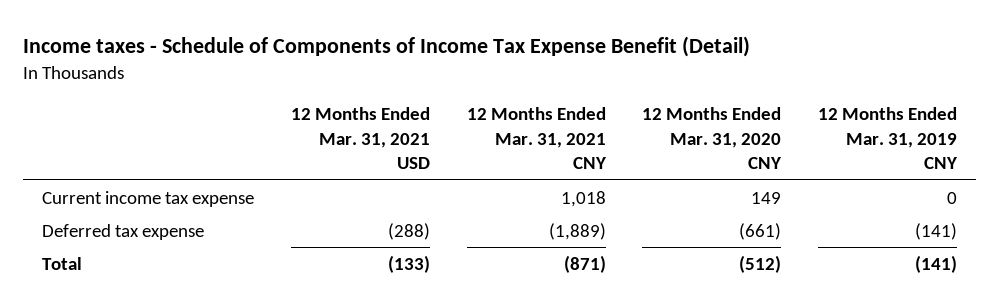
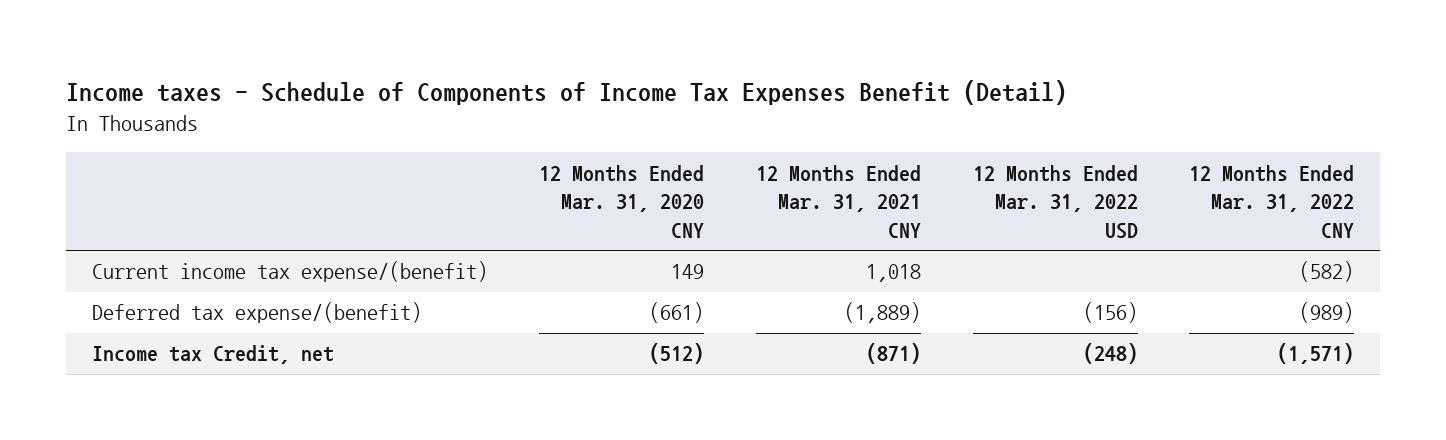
- Income taxes - Schedule of Components of Income Tax Expense Benefit (Detail)
+ Income taxes - Schedule of Components of Income Tax Expenses Benefit (Detail)
- | 12 Months Ended Mar. 31, 2021 USD | 12 Months Ended Mar. 31, 2021 CNY | 12 Months Ended Mar. 31, 2020 CNY | 12 Months Ended Mar. 31, 2019 CNY
+ | 12 Months Ended Mar. 31, 2020 CNY | 12 Months Ended Mar. 31, 2021 CNY | 12 Months Ended Mar. 31, 2022 USD | 12 Months Ended Mar. 31, 2022 CNY
- Current income tax expense | | 1,018 | 149 | 0
- Deferred tax expense | (288) | (1,889) | (661) | (141)
- Total | (133) | (871) | (512) | (141)
+ Current income tax expense/(benefit) | 149 | 1,018 | | (582)
+ Deferred tax expense/(benefit) | (661) | (1,889) | (156) | (989)
+ Income tax Credit, net | (512) | (871) | (248) | (1,571)

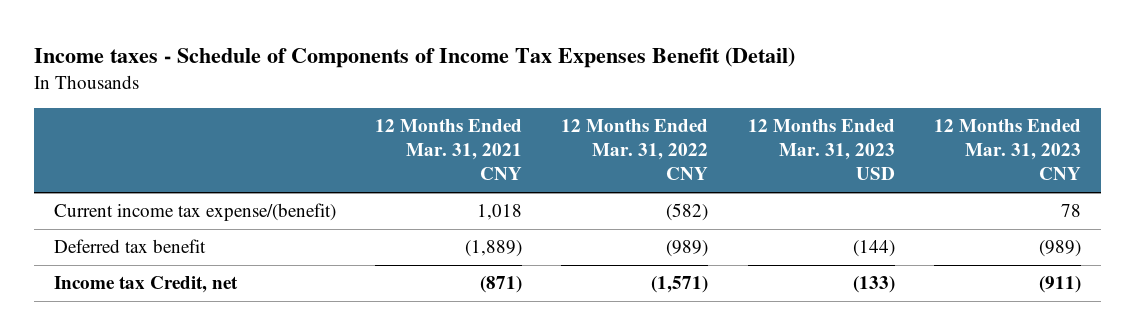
- | 12 Months Ended Mar. 31, 2020 CNY | 12 Months Ended Mar. 31, 2021 CNY | 12 Months Ended Mar. 31, 2022 USD | 12 Months Ended Mar. 31, 2022 CNY
+ | 12 Months Ended Mar. 31, 2021 CNY | 12 Months Ended Mar. 31, 2022 CNY | 12 Months Ended Mar. 31, 2023 USD | 12 Months Ended Mar. 31, 2023 CNY
- Deferred tax expense/(benefit) | (661) | (1,889) | (156) | (989)
+ Deferred tax benefit | (1,889) | (989) | (144) | (989)

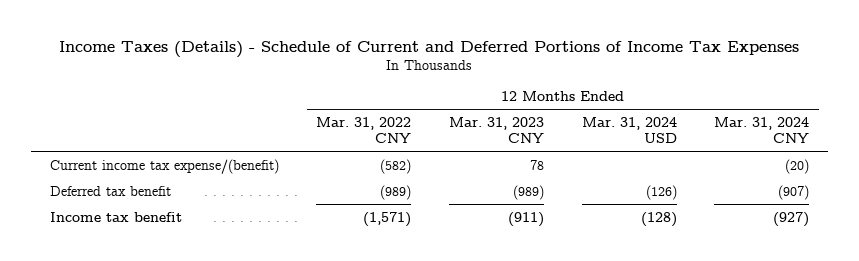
- Income taxes - Schedule of Components of Income Tax Expenses Benefit (Detail)
+ Income Taxes (Details) - Schedule of Current and Deferred Portions of Income Tax Expenses
- | 12 Months Ended Mar. 31, 2021 CNY | 12 Months Ended Mar. 31, 2022 CNY | 12 Months Ended Mar. 31, 2023 USD | 12 Months Ended Mar. 31, 2023 CNY
+ | 12 Months Ended Mar. 31, 2022 CNY | 12 Months Ended Mar. 31, 2023 CNY | 12 Months Ended Mar. 31, 2024 USD | 12 Months Ended Mar. 31, 2024 CNY
- Income tax Credit, net | (871) | (1,571) | (133) | (911)
+ Income tax benefit | (1,571) | (911) | (128) | (927)

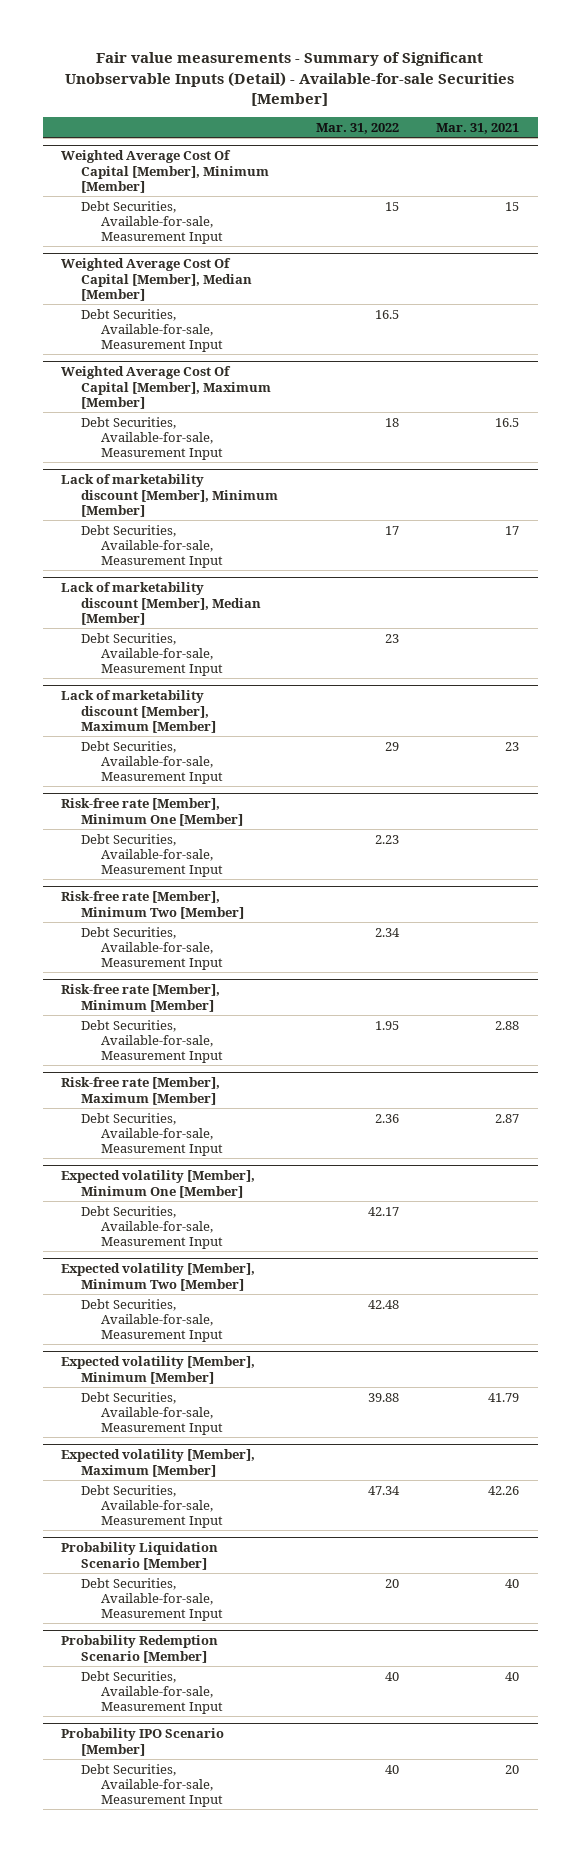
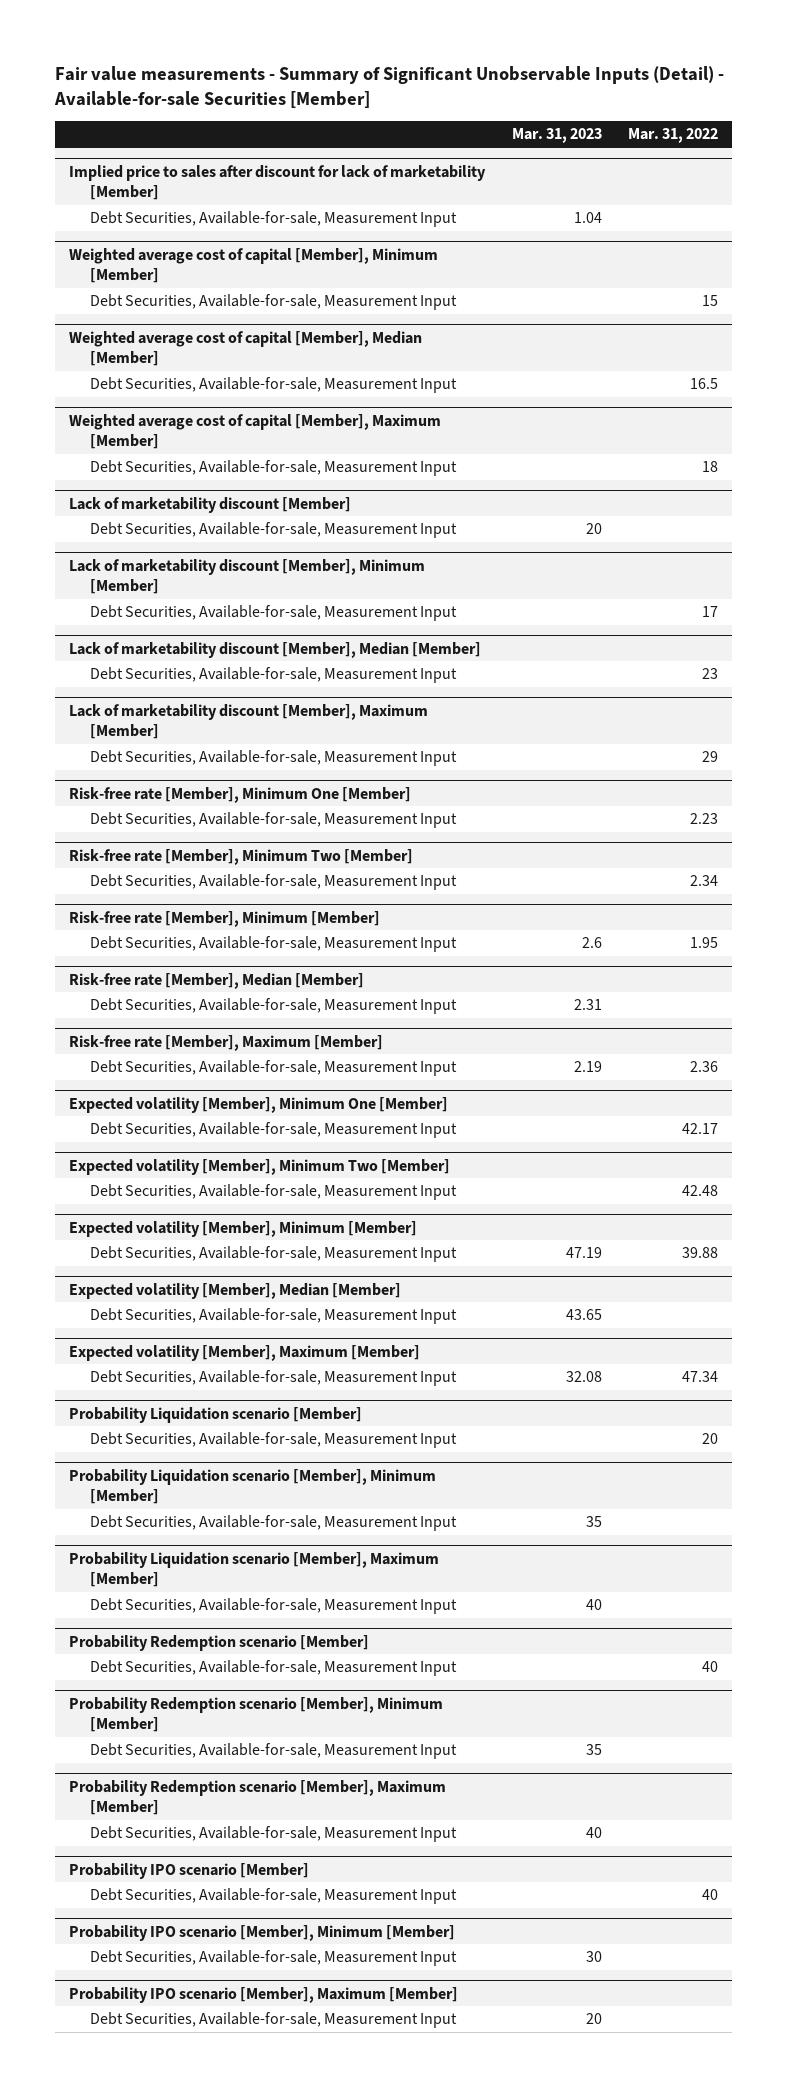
- | Mar. 31, 2022 | Mar. 31, 2021
+ | Mar. 31, 2023 | Mar. 31, 2022
- Weighted Average Cost Of Capital [Member], Minimum [Member]
+ Implied price to sales after discount for lack of marketability [Member]
+ Debt Securities, Available-for-sale, Measurement Input | 1.04 |
+ Weighted average cost of capital [Member], Minimum [Member]
- Weighted Average Cost Of Capital [Member], Median [Member]
+ Weighted average cost of capital [Member], Median [Member]
- Weighted Average Cost Of Capital [Member], Maximum [Member]
+ Weighted average cost of capital [Member], Maximum [Member]
+ Lack of marketability discount [Member]
+ Debt Securities, Available-for-sale, Measurement Input | 20 |
+ Risk-free rate [Member], Median [Member]
+ Debt Securities, Available-for-sale, Measurement Input | 2.31 |
+ Expected volatility [Member], Median [Member]
+ Debt Securities, Available-for-sale, Measurement Input | 43.65 |
- Probability Liquidation Scenario [Member]
+ Probability Liquidation scenario [Member]
- Probability Redemption Scenario [Member]
+ Probability Liquidation scenario [Member], Minimum [Member]
+ Debt Securities, Available-for-sale, Measurement Input | 35 |
+ Probability Liquidation scenario [Member], Maximum [Member]
+ Debt Securities, Available-for-sale, Measurement Input | 40 |
+ Probability Redemption scenario [Member]
- Probability IPO Scenario [Member]
+ Probability Redemption scenario [Member], Minimum [Member]
+ Debt Securities, Available-for-sale, Measurement Input | 35 |
+ Probability Redemption scenario [Member], Maximum [Member]
+ Debt Securities, Available-for-sale, Measurement Input | 40 |
+ Probability IPO scenario [Member]
+ Probability IPO scenario [Member], Minimum [Member]
+ Debt Securities, Available-for-sale, Measurement Input | 30 |
+ Probability IPO scenario [Member], Maximum [Member]
+ Debt Securities, Available-for-sale, Measurement Input | 20 |

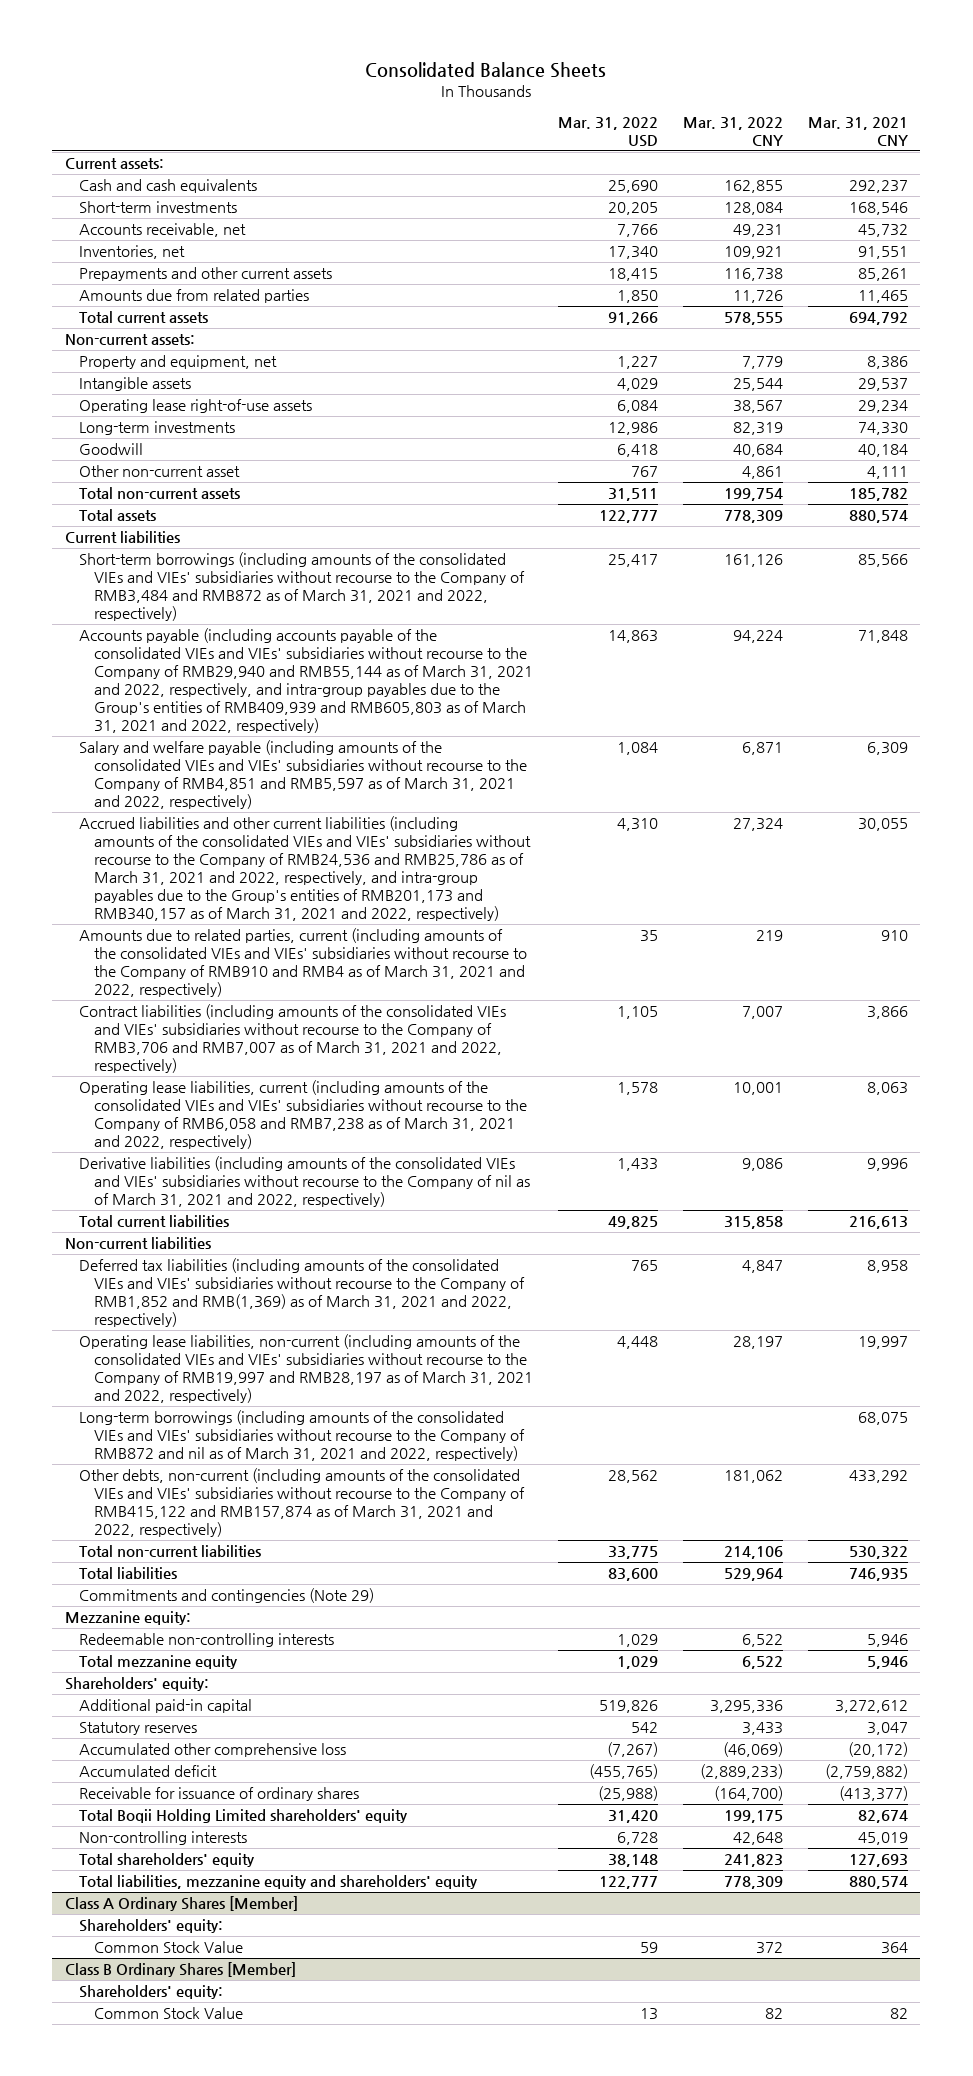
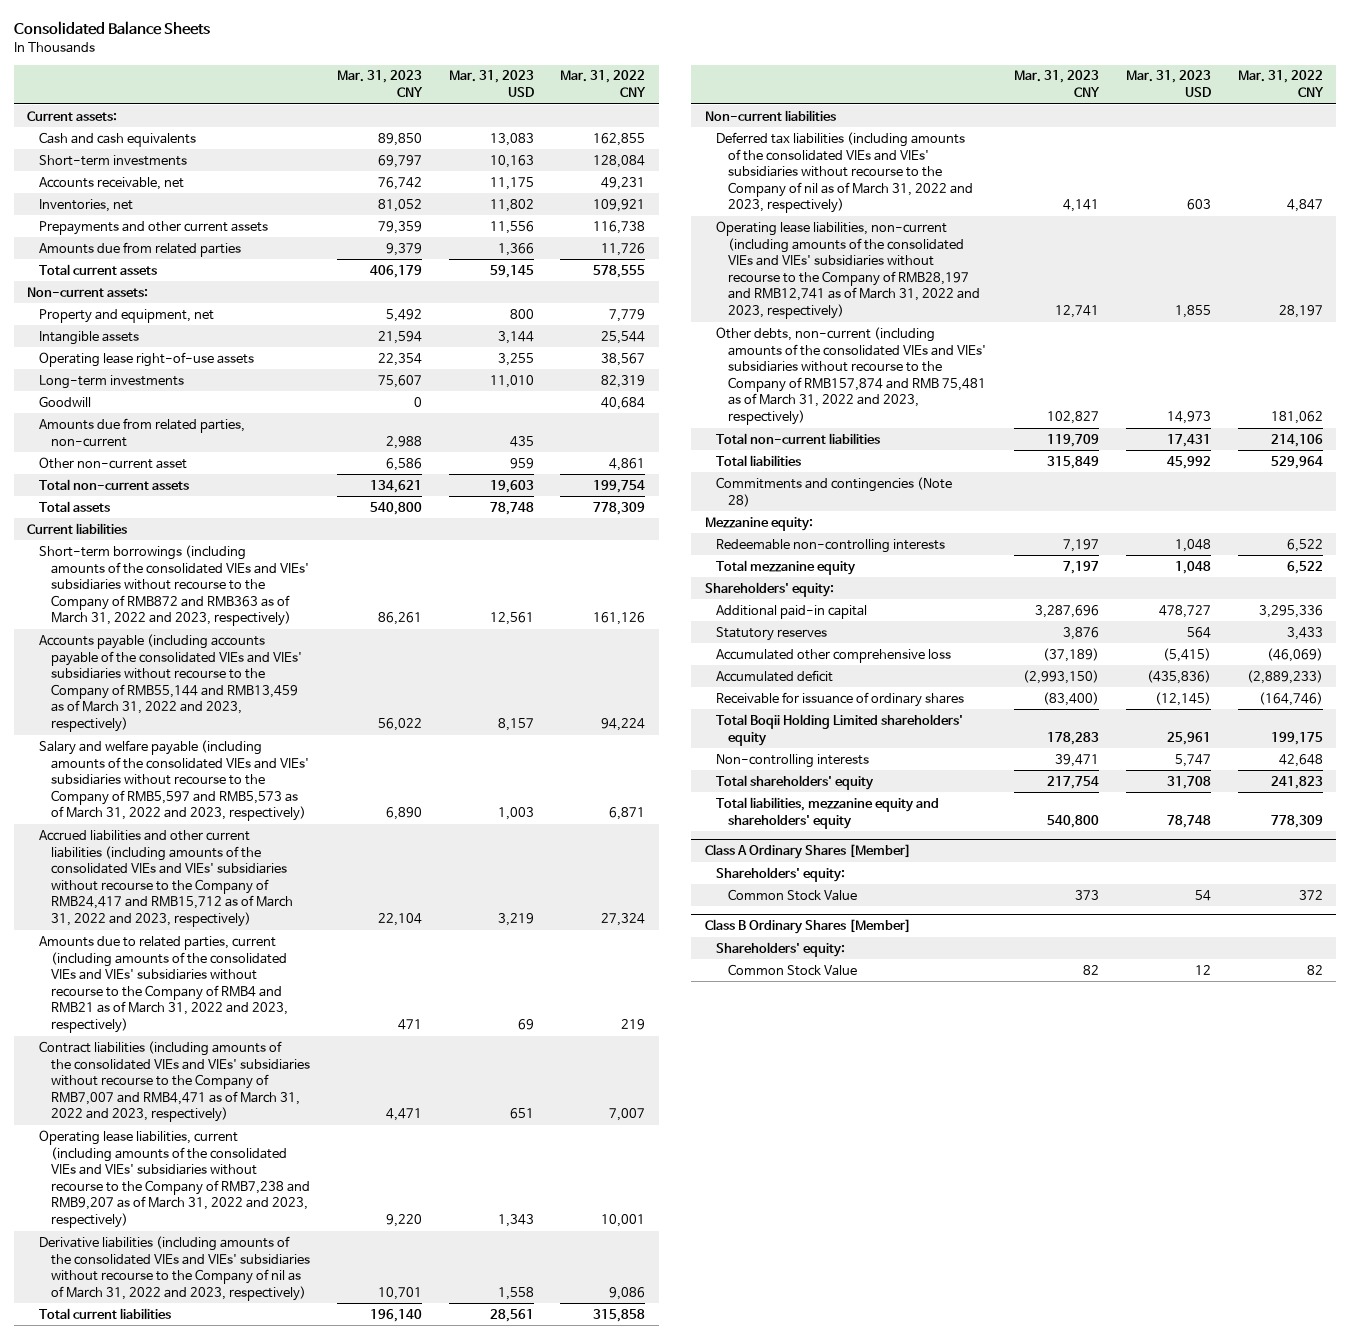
- | Mar. 31, 2022 USD | Mar. 31, 2022 CNY | Mar. 31, 2021 CNY
+ | Mar. 31, 2023 CNY | Mar. 31, 2023 USD | Mar. 31, 2022 CNY
+ Amounts due from related parties, non-current | 2,988 | 435 |
- Short-term borrowings (including amounts of the consolidated VIEs and VIEs' subsidiaries without recourse to the Company of RMB3,484 and RMB872 as of March 31, 2021 and 2022, respectively) | 25,417 | 161,126 | 85,566
- Accounts payable (including accounts payable of the consolidated VIEs and VIEs' subsidiaries without recourse to the Company of RMB29,940 and RMB55,144 as of March 31, 2021 and 2022, respectively, and intra-group payables due to the Group's entities of RMB409,939 and RMB605,803 as of March 31, 2021 and 2022, respectively) | 14,863 | 94,224 | 71,848
- Salary and welfare payable (including amounts of the consolidated VIEs and VIEs' subsidiaries without recourse to the Company of RMB4,851 and RMB5,597 as of March 31, 2021 and 2022, respectively) | 1,084 | 6,871 | 6,309
- Accrued liabilities and other current liabilities (including amounts of the consolidated VIEs and VIEs' subsidiaries without recourse to the Company of RMB24,536 and RMB25,786 as of March 31, 2021 and 2022, respectively, and intra-group payables due to the Group's entities of RMB201,173 and RMB340,157 as of March 31, 2021 and 2022, respectively) | 4,310 | 27,324 | 30,055
- Amounts due to related parties, current (including amounts of the consolidated VIEs and VIEs' subsidiaries without recourse to the Company of RMB910 and RMB4 as of March 31, 2021 and 2022, respectively) | 35 | 219 | 910
- Contract liabilities (including amounts of the consolidated VIEs and VIEs' subsidiaries without recourse to the Company of RMB3,706 and RMB7,007 as of March 31, 2021 and 2022, respectively) | 1,105 | 7,007 | 3,866
- Operating lease liabilities, current (including amounts of the consolidated VIEs and VIEs' subsidiaries without recourse to the Company of RMB6,058 and RMB7,238 as of March 31, 2021 and 2022, respectively) | 1,578 | 10,001 | 8,063
- Derivative liabilities (including amounts of the consolidated VIEs and VIEs' subsidiaries without recourse to the Company of nil as of March 31, 2021 and 2022, respectively) | 1,433 | 9,086 | 9,996
+ Short-term borrowings (including amounts of the consolidated VIEs and VIEs' subsidiaries without recourse to the Company of RMB872 and RMB363 as of March 31, 2022 and 2023, respectively) | 86,261 | 12,561 | 161,126
+ Accounts payable (including accounts payable of the consolidated VIEs and VIEs' subsidiaries without recourse to the Company of RMB55,144 and RMB13,459 as of March 31, 2022 and 2023, respectively) | 56,022 | 8,157 | 94,224
+ Salary and welfare payable (including amounts of the consolidated VIEs and VIEs' subsidiaries without recourse to the Company of RMB5,597 and RMB5,573 as of March 31, 2022 and 2023, respectively) | 6,890 | 1,003 | 6,871
+ Accrued liabilities and other current liabilities (including amounts of the consolidated VIEs and VIEs' subsidiaries without recourse to the Company of RMB24,417 and RMB15,712 as of March 31, 2022 and 2023, respectively) | 22,104 | 3,219 | 27,324
+ Amounts due to related parties, current (including amounts of the consolidated VIEs and VIEs' subsidiaries without recourse to the Company of RMB4 and RMB21 as of March 31, 2022 and 2023, respectively) | 471 | 69 | 219
+ Contract liabilities (including amounts of the consolidated VIEs and VIEs' subsidiaries without recourse to the Company of RMB7,007 and RMB4,471 as of March 31, 2022 and 2023, respectively) | 4,471 | 651 | 7,007
+ Operating lease liabilities, current (including amounts of the consolidated VIEs and VIEs' subsidiaries without recourse to the Company of RMB7,238 and RMB9,207 as of March 31, 2022 and 2023, respectively) | 9,220 | 1,343 | 10,001
+ Derivative liabilities (including amounts of the consolidated VIEs and VIEs' subsidiaries without recourse to the Company of nil as of March 31, 2022 and 2023, respectively) | 10,701 | 1,558 | 9,086
- Deferred tax liabilities (including amounts of the consolidated VIEs and VIEs' subsidiaries without recourse to the Company of RMB1,852 and RMB(1,369) as of March 31, 2021 and 2022, respectively) | 765 | 4,847 | 8,958
- Operating lease liabilities, non-current (including amounts of the consolidated VIEs and VIEs' subsidiaries without recourse to the Company of RMB19,997 and RMB28,197 as of March 31, 2021 and 2022, respectively) | 4,448 | 28,197 | 19,997
- Long-term borrowings (including amounts of the consolidated VIEs and VIEs' subsidiaries without recourse to the Company of RMB872 and nil as of March 31, 2021 and 2022, respectively) | | | 68,075
- Other debts, non-current (including amounts of the consolidated VIEs and VIEs' subsidiaries without recourse to the Company of RMB415,122 and RMB157,874 as of March 31, 2021 and 2022, respectively) | 28,562 | 181,062 | 433,292
+ Deferred tax liabilities (including amounts of the consolidated VIEs and VIEs' subsidiaries without recourse to the Company of nil as of March 31, 2022 and 2023, respectively) | 4,141 | 603 | 4,847
+ Operating lease liabilities, non-current (including amounts of the consolidated VIEs and VIEs' subsidiaries without recourse to the Company of RMB28,197 and RMB12,741 as of March 31, 2022 and 2023, respectively) | 12,741 | 1,855 | 28,197
+ Other debts, non-current (including amounts of the consolidated VIEs and VIEs' subsidiaries without recourse to the Company of RMB157,874 and RMB 75,481 as of March 31, 2022 and 2023, respectively) | 102,827 | 14,973 | 181,062
- Commitments and contingencies (Note 29)
+ Commitments and contingencies (Note 28)
- Receivable for issuance of ordinary shares | (25,988) | (164,700) | (413,377)
+ Receivable for issuance of ordinary shares | (83,400) | (12,145) | (164,746)

